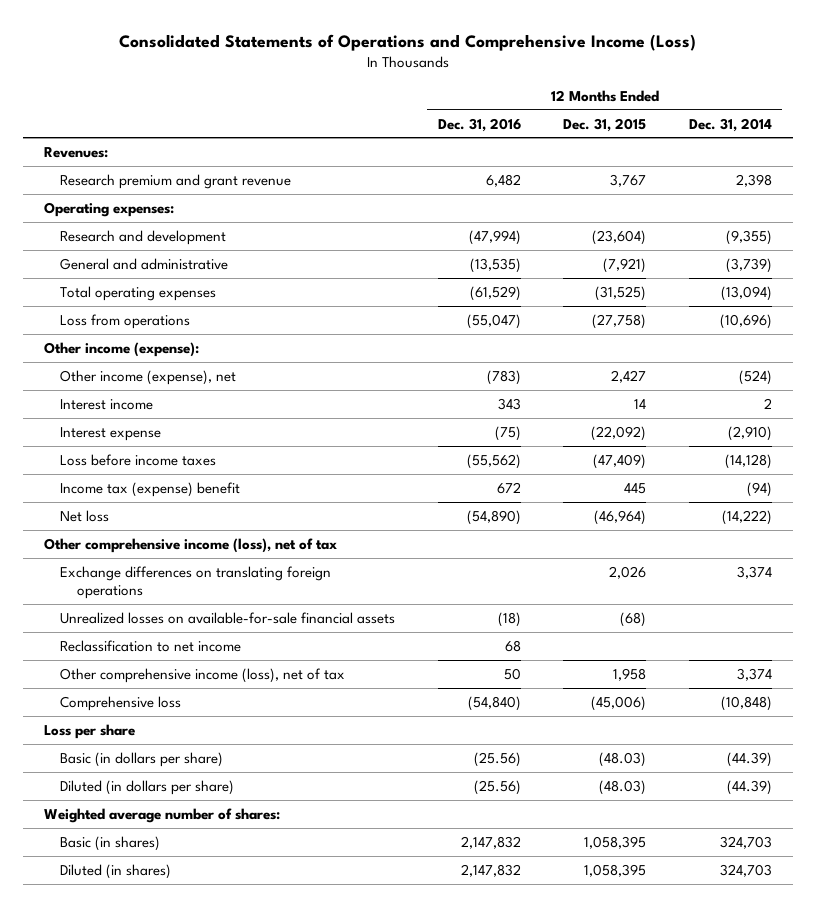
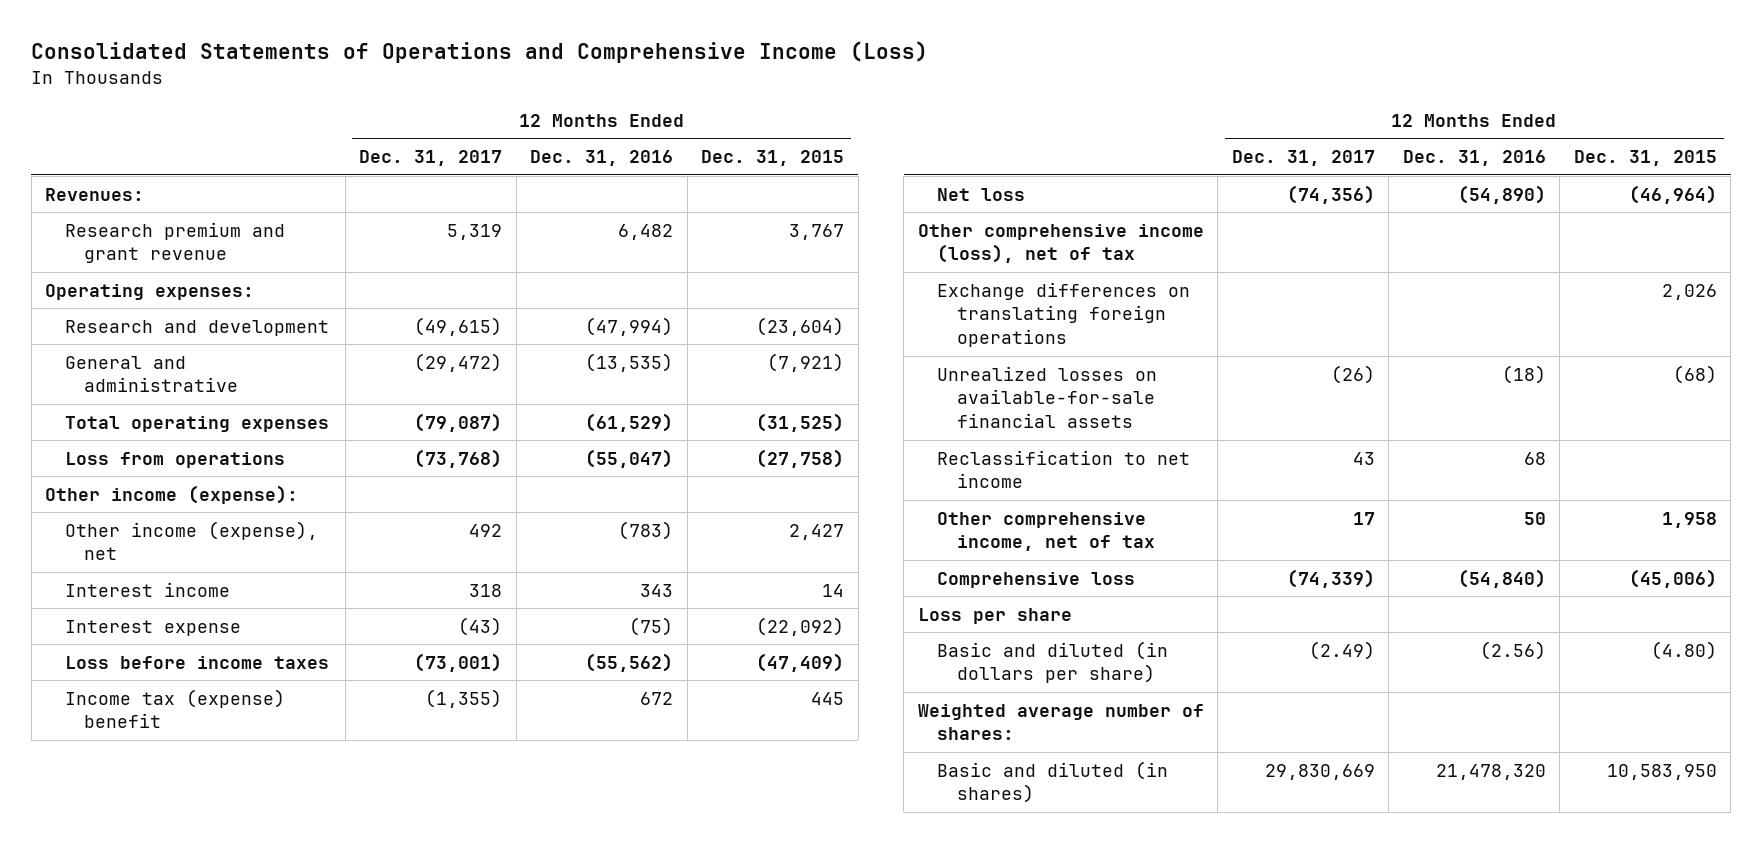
- | 12 Months Ended Dec. 31, 2016 | 12 Months Ended Dec. 31, 2015 | 12 Months Ended Dec. 31, 2014
+ | 12 Months Ended Dec. 31, 2017 | 12 Months Ended Dec. 31, 2016 | 12 Months Ended Dec. 31, 2015
- Other comprehensive income (loss), net of tax | 50 | 1,958 | 3,374
+ Other comprehensive income, net of tax | 17 | 50 | 1,958
- Basic (in dollars per share) | (25.56) | (48.03) | (44.39)
- Diluted (in dollars per share) | (25.56) | (48.03) | (44.39)
+ Basic and diluted (in dollars per share) | (2.49) | (2.56) | (4.80)
- Basic (in shares) | 2,147,832 | 1,058,395 | 324,703
- Diluted (in shares) | 2,147,832 | 1,058,395 | 324,703
+ Basic and diluted (in shares) | 29,830,669 | 21,478,320 | 10,583,950

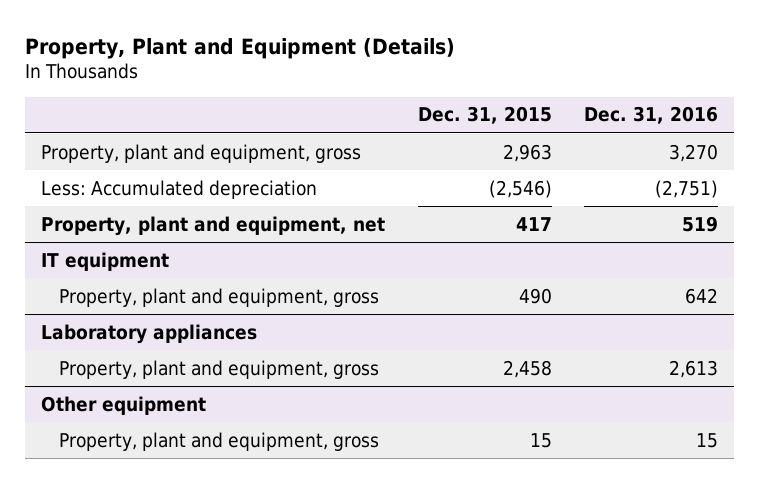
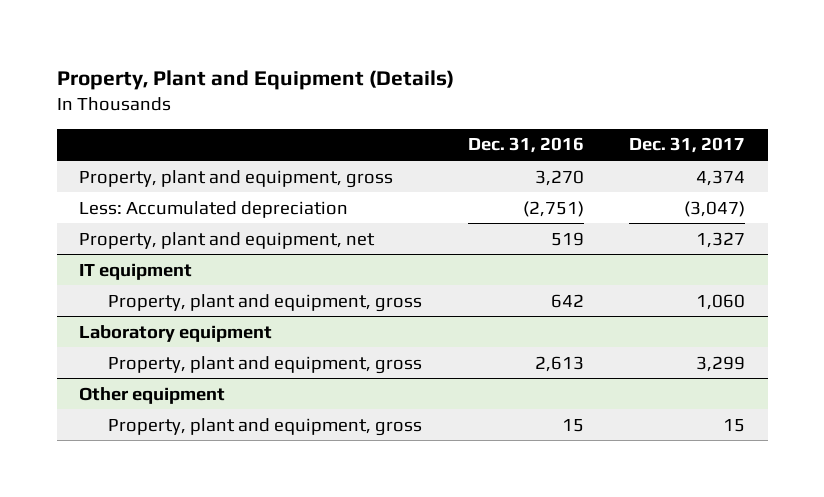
- | Dec. 31, 2015 | Dec. 31, 2016
+ | Dec. 31, 2016 | Dec. 31, 2017
- Laboratory appliances
+ Laboratory equipment

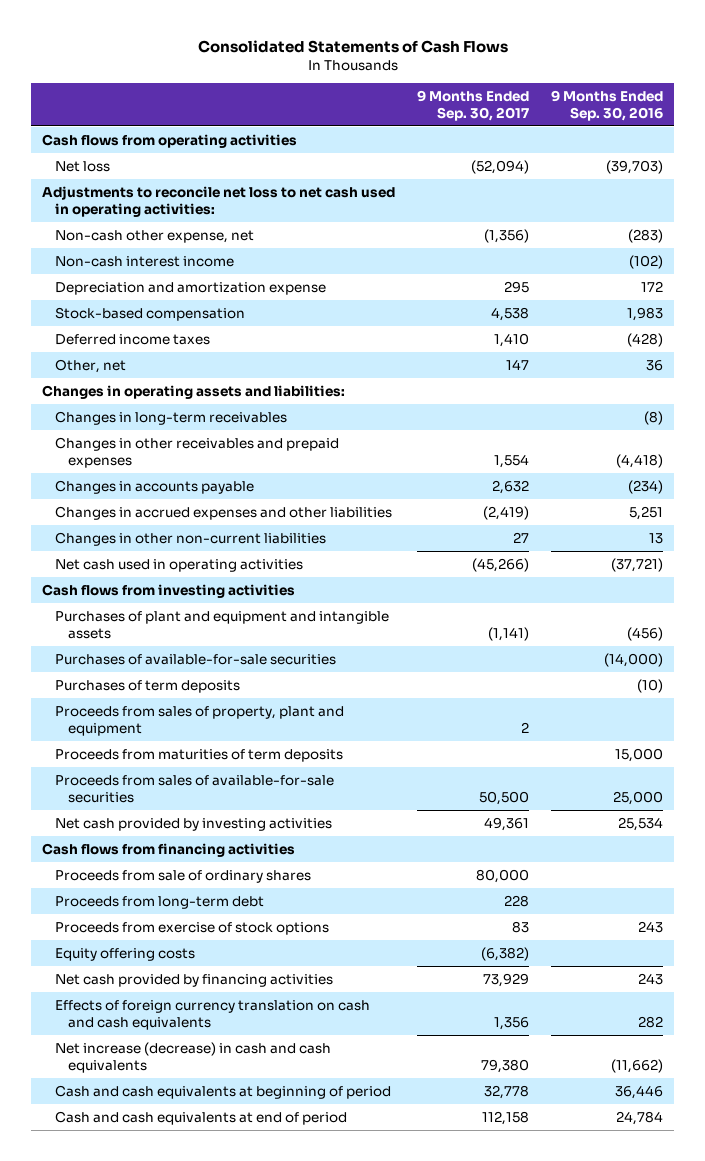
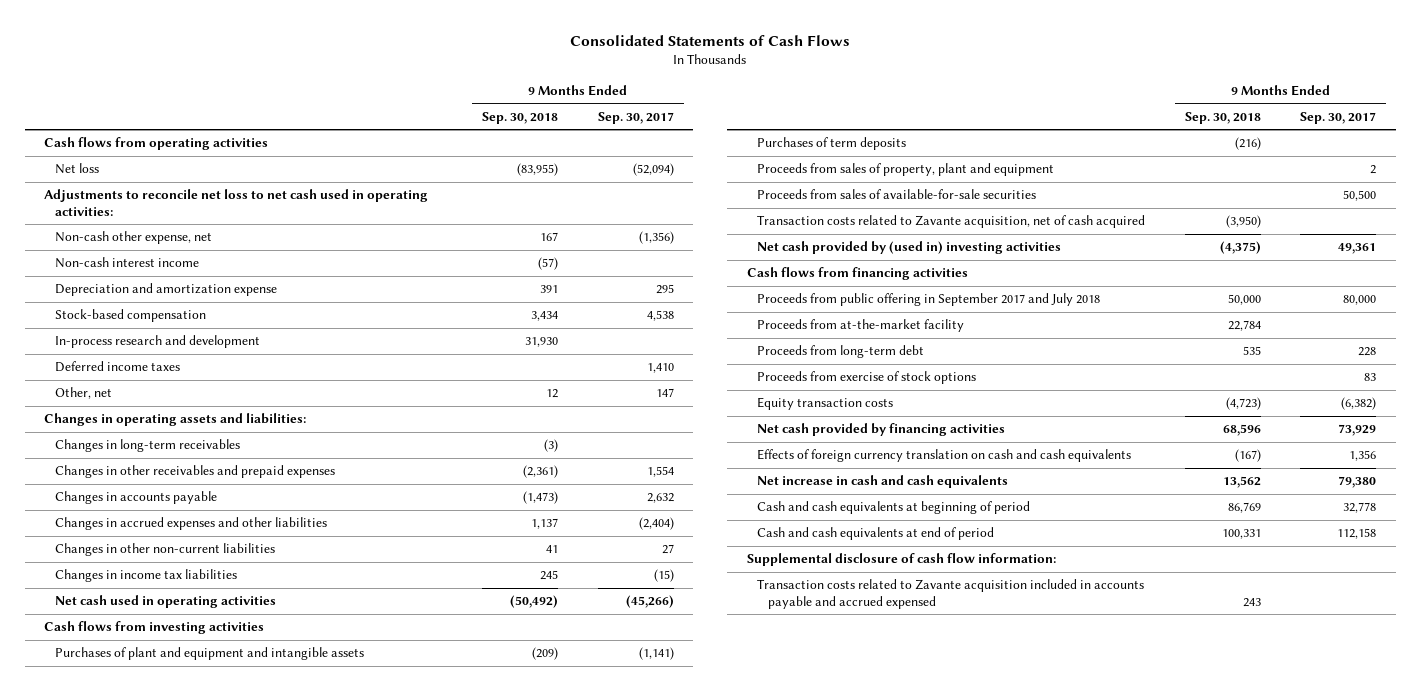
- | 9 Months Ended Sep. 30, 2017 | 9 Months Ended Sep. 30, 2016
+ | 9 Months Ended Sep. 30, 2018 | 9 Months Ended Sep. 30, 2017
+ In-process research and development | 31,930 |
- Changes in accrued expenses and other liabilities | (2,419) | 5,251
+ Changes in accrued expenses and other liabilities | 1,137 | (2,404)
+ Changes in income tax liabilities | 245 | (15)
- Purchases of available-for-sale securities | | (14,000)
- Proceeds from maturities of term deposits | | 15,000
- Net cash provided by investing activities | 49,361 | 25,534
+ Transaction costs related to Zavante acquisition, net of cash acquired | (3,950) |
+ Net cash provided by (used in) investing activities | (4,375) | 49,361
- Proceeds from sale of ordinary shares | 80,000 |
+ Proceeds from public offering in September 2017 and July 2018 | 50,000 | 80,000
+ Proceeds from at-the-market facility | 22,784 |
- Equity offering costs | (6,382) |
+ Equity transaction costs | (4,723) | (6,382)
- Net increase (decrease) in cash and cash equivalents | 79,380 | (11,662)
+ Net increase in cash and cash equivalents | 13,562 | 79,380
+ Supplemental disclosure of cash flow information:
+ Transaction costs related to Zavante acquisition included in accounts payable and accrued expensed | 243 |

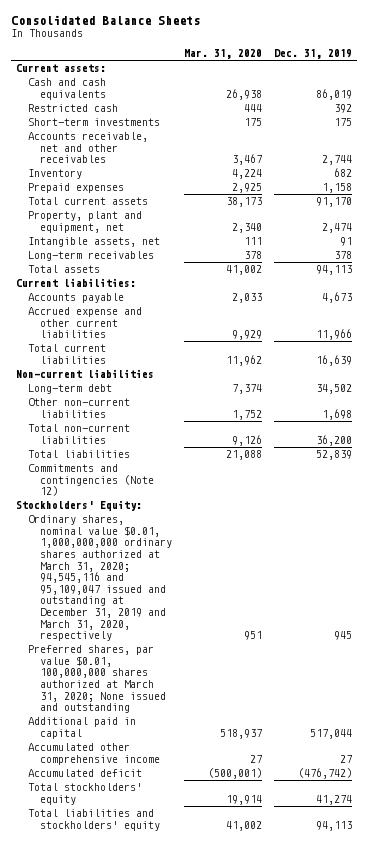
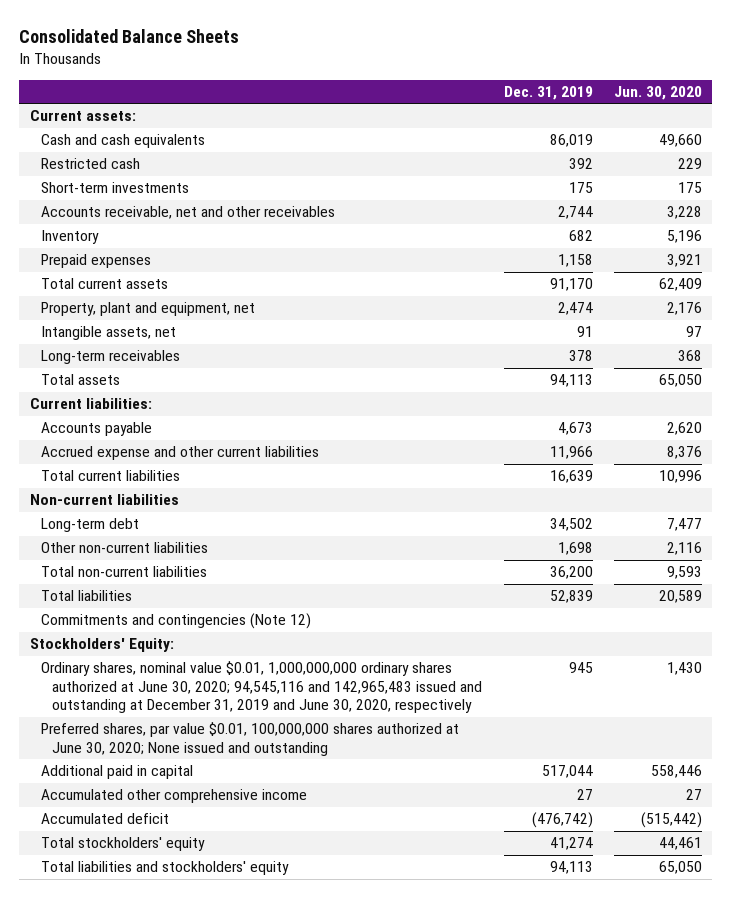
- | Mar. 31, 2020 | Dec. 31, 2019
+ | Dec. 31, 2019 | Jun. 30, 2020
- Ordinary shares, nominal value $0.01, 1,000,000,000 ordinary shares authorized at March 31, 2020; 94,545,116 and 95,109,047 issued and outstanding at December 31, 2019 and March 31, 2020, respectively | 951 | 945
- Preferred shares, par value $0.01, 100,000,000 shares authorized at March 31, 2020; None issued and outstanding
+ Ordinary shares, nominal value $0.01, 1,000,000,000 ordinary shares authorized at June 30, 2020; 94,545,116 and 142,965,483 issued and outstanding at December 31, 2019 and June 30, 2020, respectively | 945 | 1,430
+ Preferred shares, par value $0.01, 100,000,000 shares authorized at June 30, 2020; None issued and outstanding

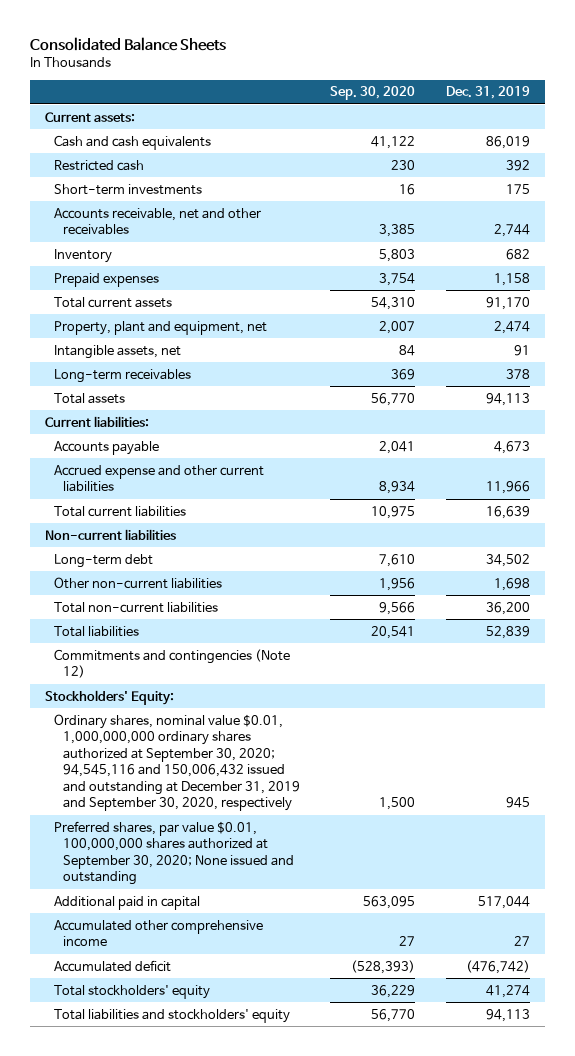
- | Dec. 31, 2019 | Jun. 30, 2020
+ | Sep. 30, 2020 | Dec. 31, 2019
- Ordinary shares, nominal value $0.01, 1,000,000,000 ordinary shares authorized at June 30, 2020; 94,545,116 and 142,965,483 issued and outstanding at December 31, 2019 and June 30, 2020, respectively | 945 | 1,430
- Preferred shares, par value $0.01, 100,000,000 shares authorized at June 30, 2020; None issued and outstanding
+ Ordinary shares, nominal value $0.01, 1,000,000,000 ordinary shares authorized at September 30, 2020; 94,545,116 and 150,006,432 issued and outstanding at December 31, 2019 and September 30, 2020, respectively | 1,500 | 945
+ Preferred shares, par value $0.01, 100,000,000 shares authorized at September 30, 2020; None issued and outstanding

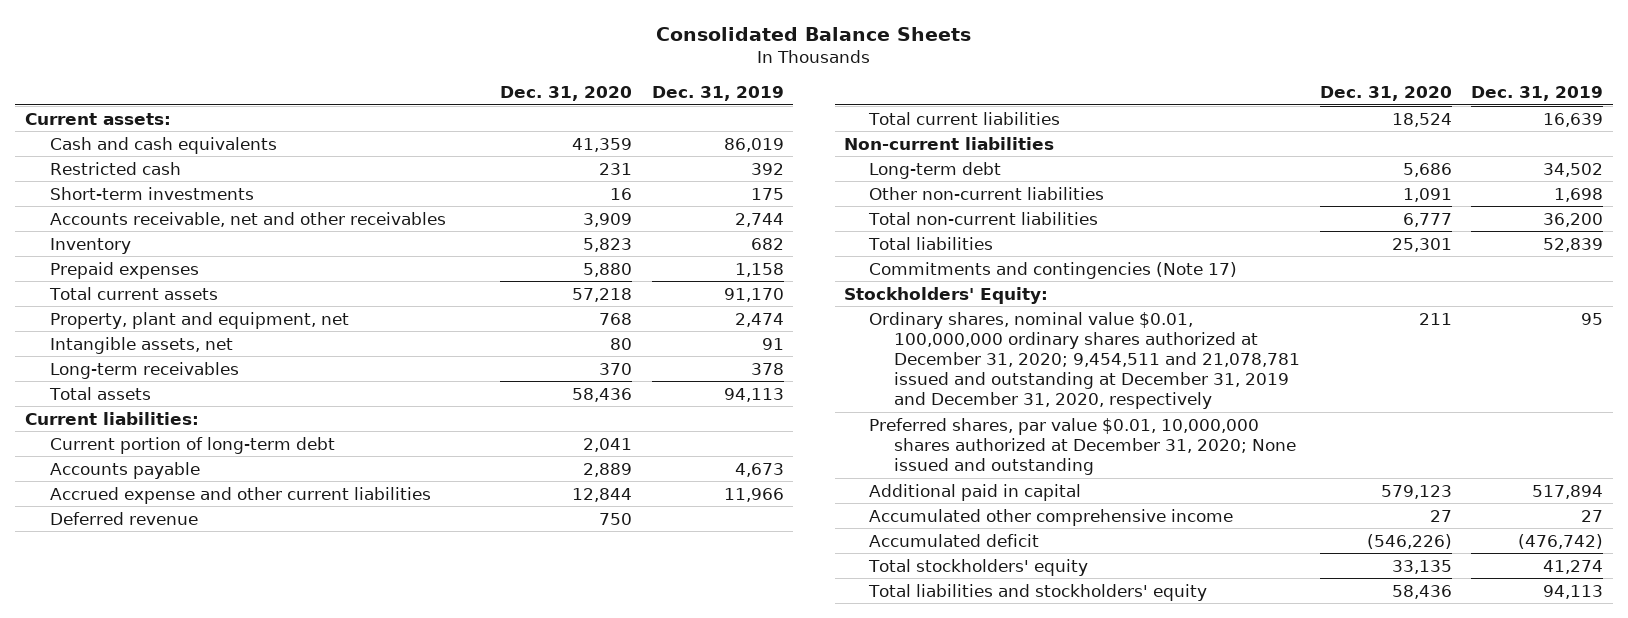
- | Sep. 30, 2020 | Dec. 31, 2019
+ | Dec. 31, 2020 | Dec. 31, 2019
+ Current portion of long-term debt | 2,041 |
+ Deferred revenue | 750 |
- Commitments and contingencies (Note 12)
+ Commitments and contingencies (Note 17)
- Ordinary shares, nominal value $0.01, 1,000,000,000 ordinary shares authorized at September 30, 2020; 94,545,116 and 150,006,432 issued and outstanding at December 31, 2019 and September 30, 2020, respectively | 1,500 | 945
- Preferred shares, par value $0.01, 100,000,000 shares authorized at September 30, 2020; None issued and outstanding
- Additional paid in capital | 563,095 | 517,044
+ Ordinary shares, nominal value $0.01, 100,000,000 ordinary shares authorized at December 31, 2020; 9,454,511 and 21,078,781 issued and outstanding at December 31, 2019 and December 31, 2020, respectively | 211 | 95
+ Preferred shares, par value $0.01, 10,000,000 shares authorized at December 31, 2020; None issued and outstanding
+ Additional paid in capital | 579,123 | 517,894

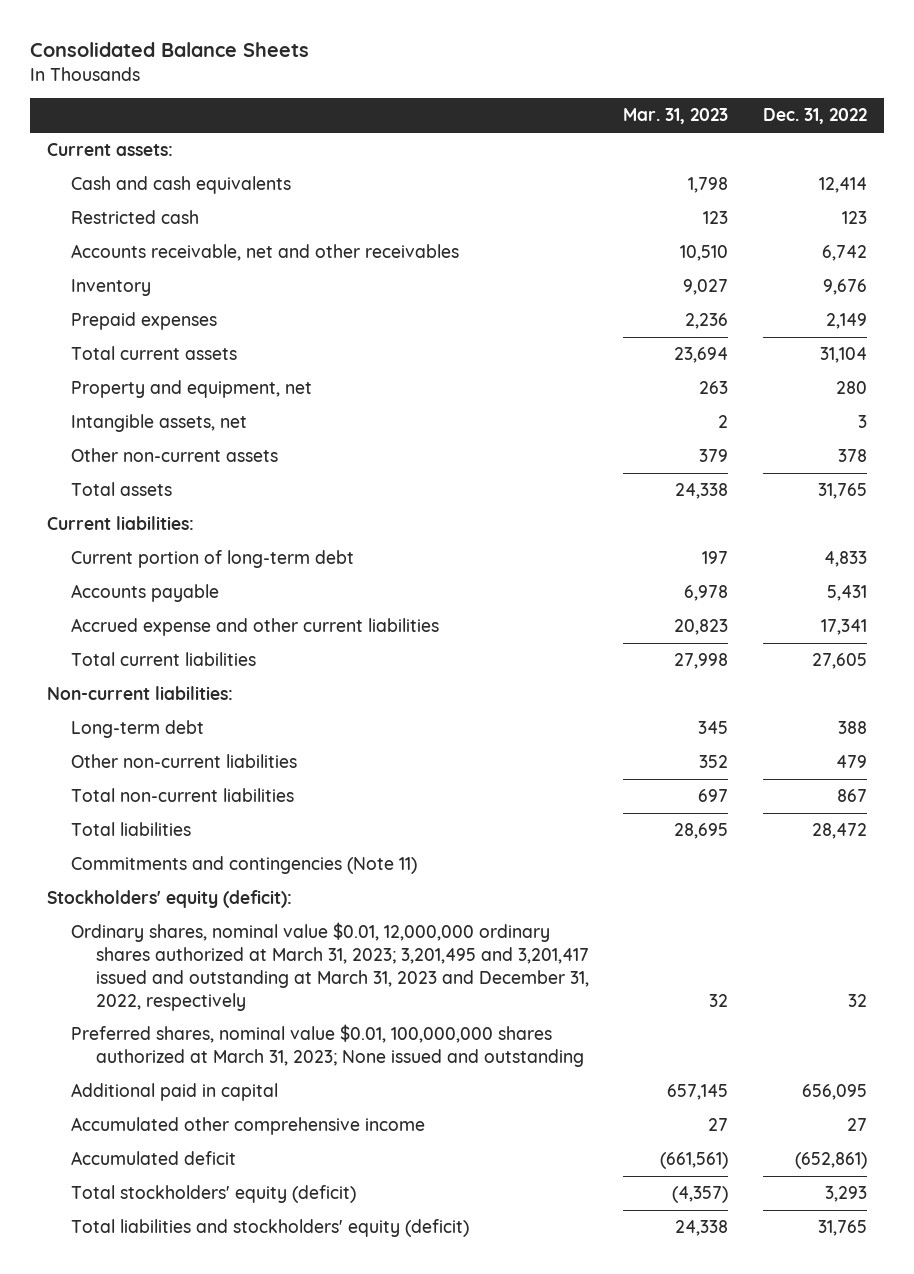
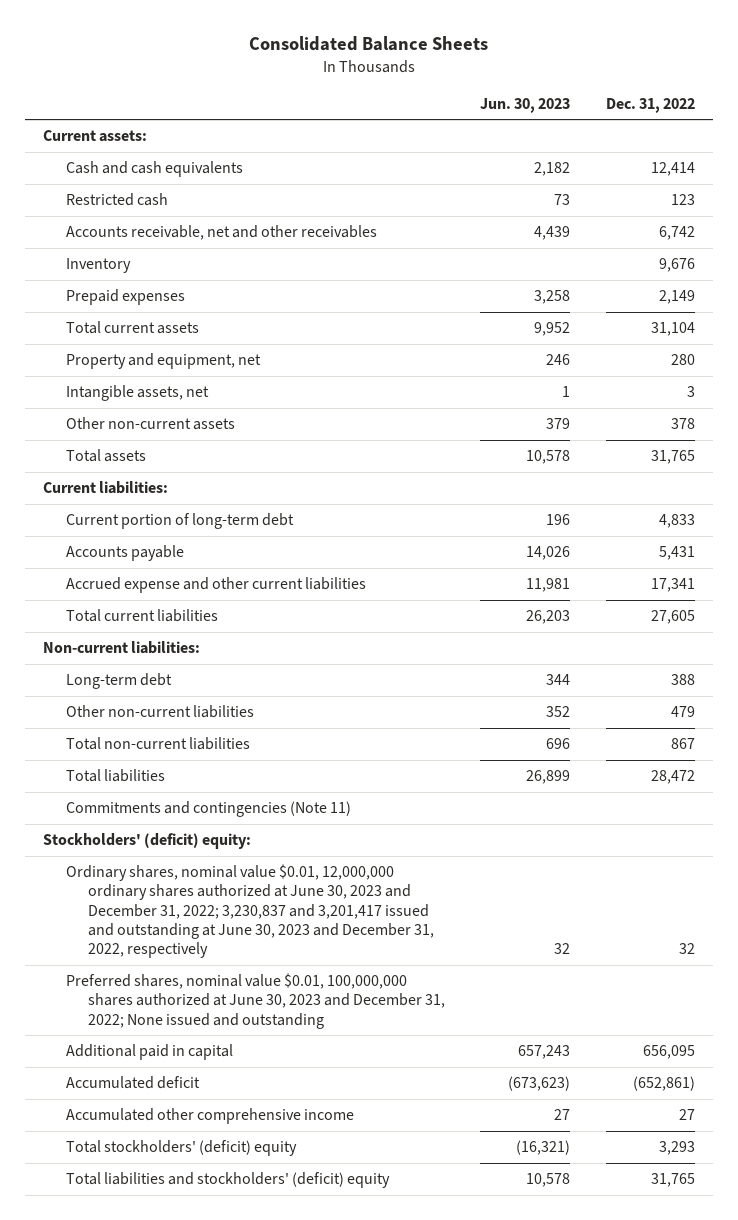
- | Mar. 31, 2023 | Dec. 31, 2022
+ | Jun. 30, 2023 | Dec. 31, 2022
- Stockholders' equity (deficit):
- Ordinary shares, nominal value $0.01, 12,000,000 ordinary shares authorized at March 31, 2023; 3,201,495 and 3,201,417 issued and outstanding at March 31, 2023 and December 31, 2022, respectively | 32 | 32
- Preferred shares, nominal value $0.01, 100,000,000 shares authorized at March 31, 2023; None issued and outstanding
+ Stockholders' (deficit) equity:
+ Ordinary shares, nominal value $0.01, 12,000,000 ordinary shares authorized at June 30, 2023 and December 31, 2022; 3,230,837 and 3,201,417 issued and outstanding at June 30, 2023 and December 31, 2022, respectively | 32 | 32
+ Preferred shares, nominal value $0.01, 100,000,000 shares authorized at June 30, 2023 and December 31, 2022; None issued and outstanding
- Total stockholders' equity (deficit) | (4,357) | 3,293
- Total liabilities and stockholders' equity (deficit) | 24,338 | 31,765
moved down: Accumulated other comprehensive income | 27 | 27
+ Total stockholders' (deficit) equity | (16,321) | 3,293
+ Total liabilities and stockholders' (deficit) equity | 10,578 | 31,765

